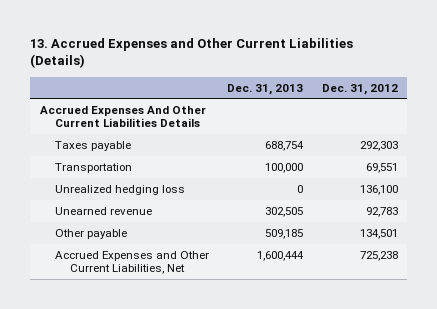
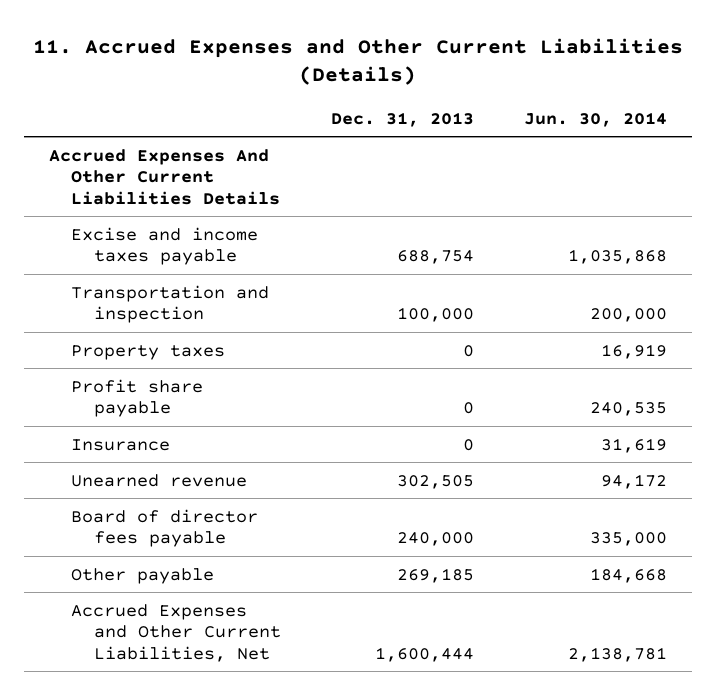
- 13. Accrued Expenses and Other Current Liabilities (Details)
+ 11. Accrued Expenses and Other Current Liabilities (Details)
- | Dec. 31, 2013 | Dec. 31, 2012
+ | Dec. 31, 2013 | Jun. 30, 2014
- Taxes payable | 688,754 | 292,303
- Transportation | 100,000 | 69,551
- Unrealized hedging loss | 0 | 136,100
+ Excise and income taxes payable | 688,754 | 1,035,868
+ Transportation and inspection | 100,000 | 200,000
+ Property taxes | 0 | 16,919
+ Profit share payable | 0 | 240,535
+ Insurance | 0 | 31,619
- Other payable | 509,185 | 134,501
+ Board of director fees payable | 240,000 | 335,000
+ Other payable | 269,185 | 184,668

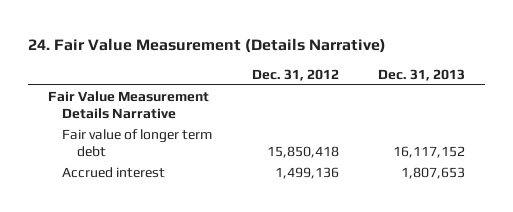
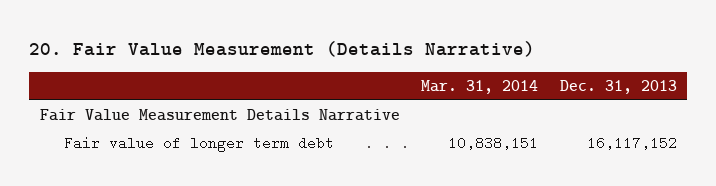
- 24. Fair Value Measurement (Details Narrative)
+ 20. Fair Value Measurement (Details Narrative)
- | Dec. 31, 2012 | Dec. 31, 2013
+ | Mar. 31, 2014 | Dec. 31, 2013
- Accrued interest | 1,499,136 | 1,807,653

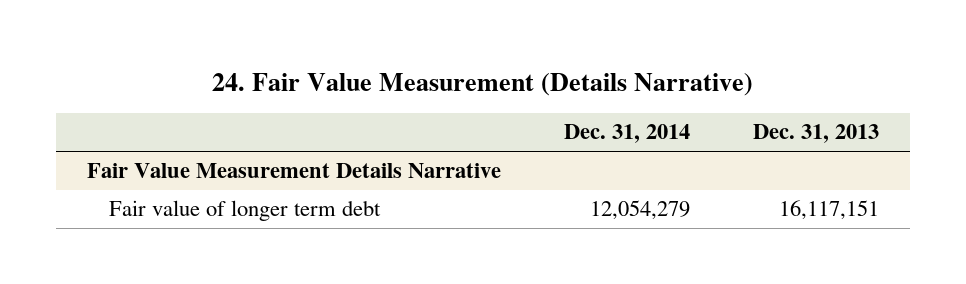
- 20. Fair Value Measurement (Details Narrative)
+ 24. Fair Value Measurement (Details Narrative)
- | Mar. 31, 2014 | Dec. 31, 2013
+ | Dec. 31, 2014 | Dec. 31, 2013
- Fair value of longer term debt | 10,838,151 | 16,117,152
+ Fair value of longer term debt | 12,054,279 | 16,117,151

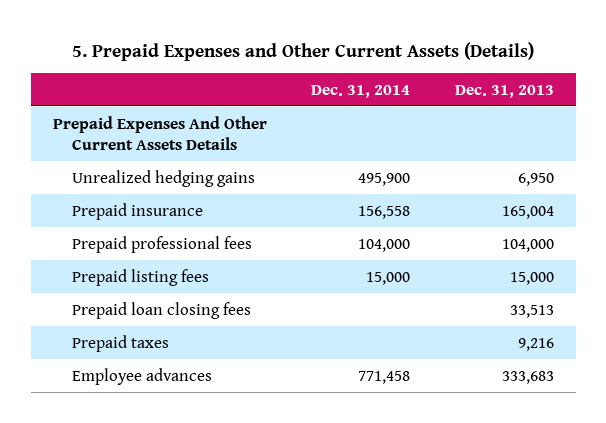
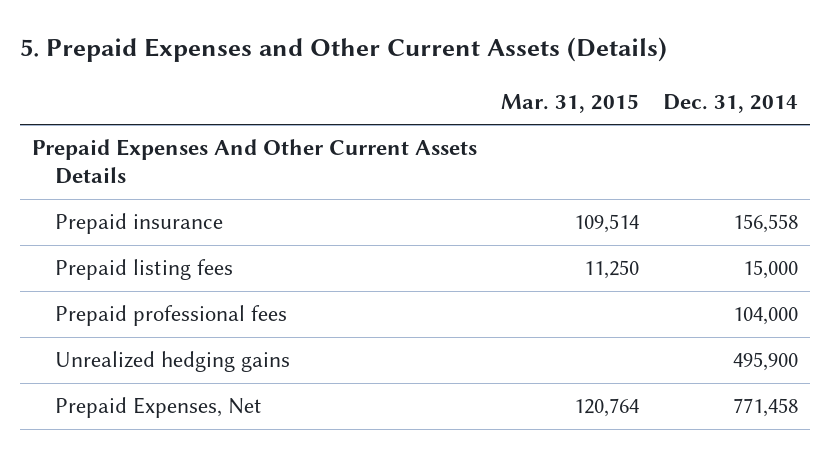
- | Dec. 31, 2014 | Dec. 31, 2013
+ | Mar. 31, 2015 | Dec. 31, 2014
- Prepaid loan closing fees | | 33,513
- Prepaid taxes | | 9,216
- Employee advances | 771,458 | 333,683
moved down: Prepaid professional fees | | 104,000
moved down: Unrealized hedging gains | | 495,900
+ Prepaid Expenses, Net | 120,764 | 771,458

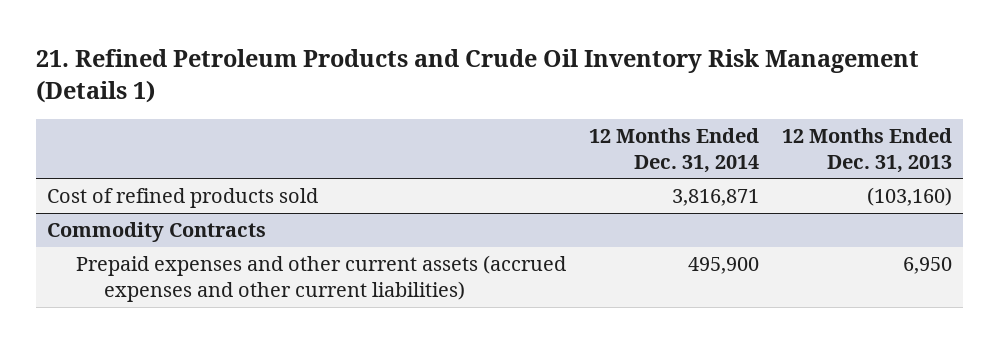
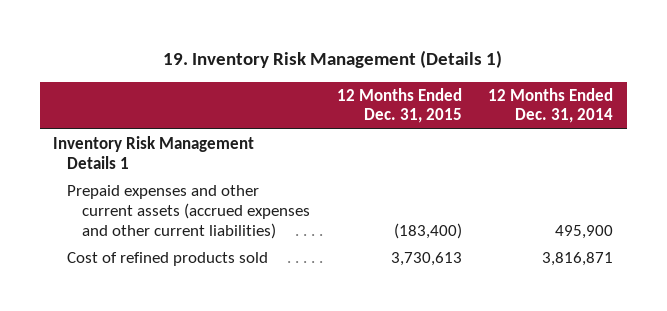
- 21. Refined Petroleum Products and Crude Oil Inventory Risk Management (Details 1)
+ 19. Inventory Risk Management (Details 1)
- | 12 Months Ended Dec. 31, 2014 | 12 Months Ended Dec. 31, 2013
+ | 12 Months Ended Dec. 31, 2015 | 12 Months Ended Dec. 31, 2014
- Commodity Contracts
+ Inventory Risk Management Details 1
moved down: Cost of refined products sold | 3,730,613 | 3,816,871

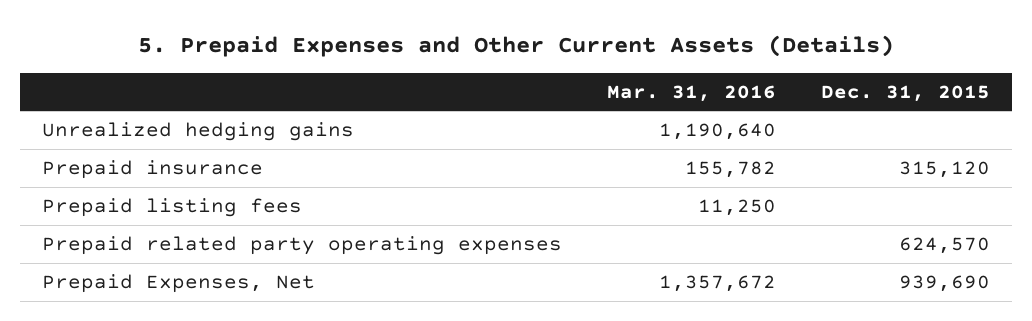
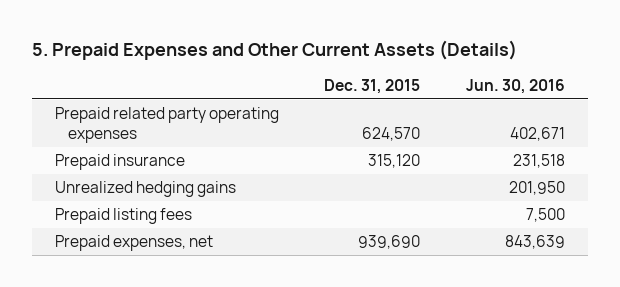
- | Mar. 31, 2016 | Dec. 31, 2015
+ | Dec. 31, 2015 | Jun. 30, 2016
moved up: Prepaid related party operating expenses | 624,570 | 402,671
moved down: Unrealized hedging gains | | 201,950
- Prepaid Expenses, Net | 1,357,672 | 939,690
+ Prepaid expenses, net | 939,690 | 843,639

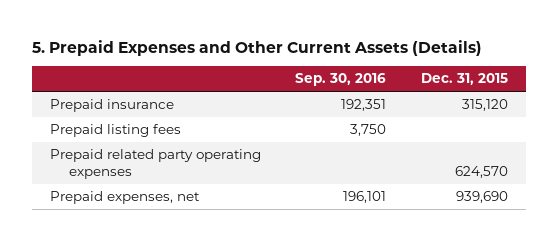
- | Dec. 31, 2015 | Jun. 30, 2016
+ | Sep. 30, 2016 | Dec. 31, 2015
- Unrealized hedging gains | | 201,950
moved down: Prepaid related party operating expenses | | 624,570

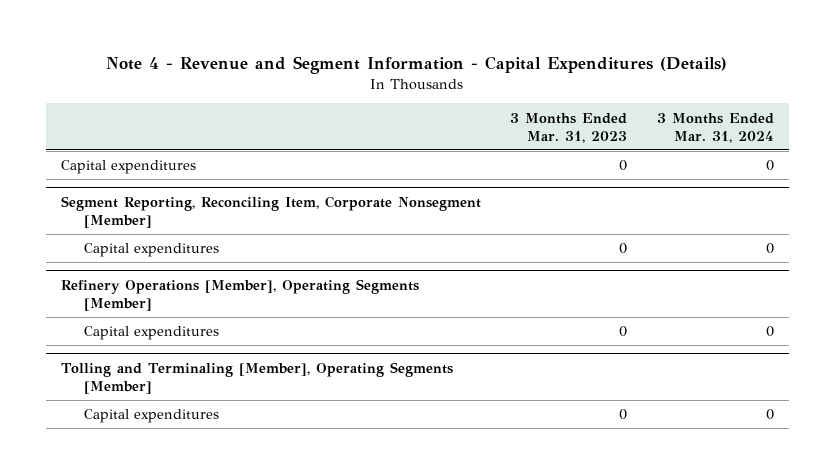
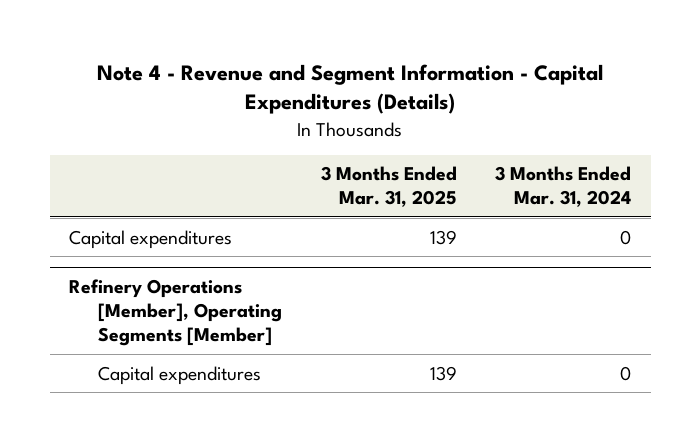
- | 3 Months Ended Mar. 31, 2023 | 3 Months Ended Mar. 31, 2024
+ | 3 Months Ended Mar. 31, 2025 | 3 Months Ended Mar. 31, 2024
- Segment Reporting, Reconciling Item, Corporate Nonsegment [Member]
- Capital expenditures | 0 | 0
- Tolling and Terminaling [Member], Operating Segments [Member]
- Capital expenditures | 0 | 0

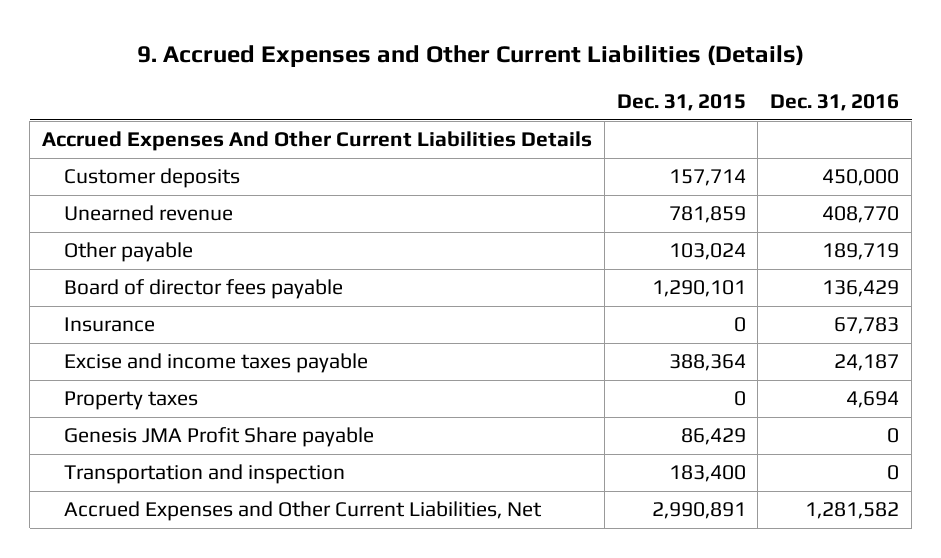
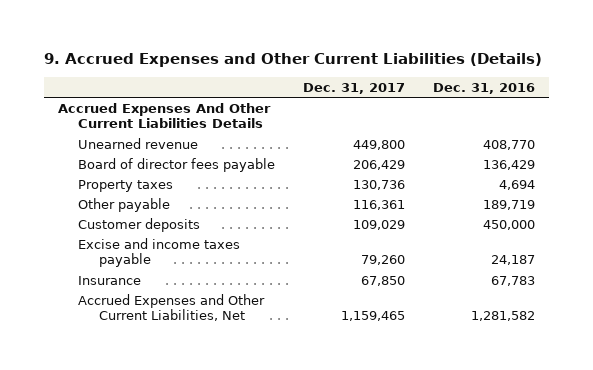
- | Dec. 31, 2015 | Dec. 31, 2016
+ | Dec. 31, 2017 | Dec. 31, 2016
- Genesis JMA Profit Share payable | 86,429 | 0
- Transportation and inspection | 183,400 | 0
moved down: Other payable | 116,361 | 189,719
moved down: Customer deposits | 109,029 | 450,000
moved down: Excise and income taxes payable | 79,260 | 24,187
moved down: Insurance | 67,850 | 67,783

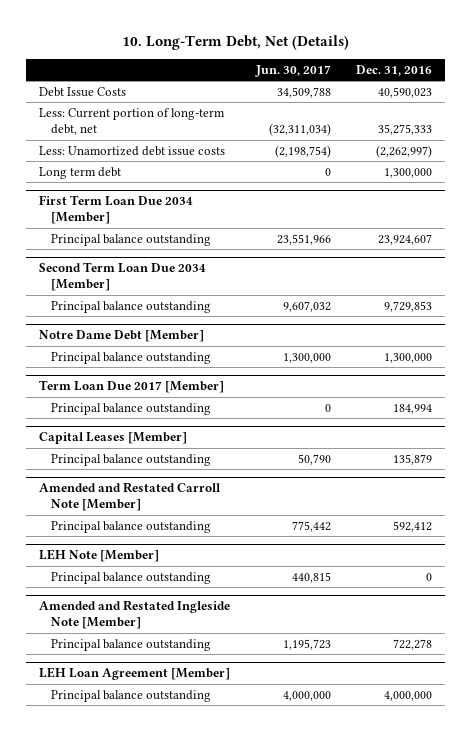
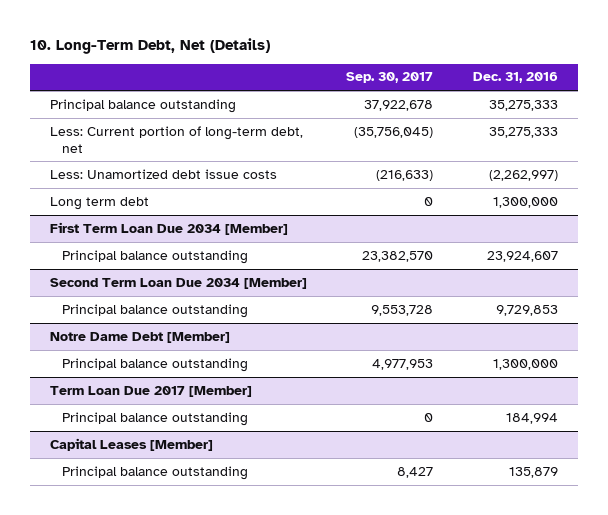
- | Jun. 30, 2017 | Dec. 31, 2016
+ | Sep. 30, 2017 | Dec. 31, 2016
- Debt Issue Costs | 34,509,788 | 40,590,023
+ Principal balance outstanding | 37,922,678 | 35,275,333
- Amended and Restated Carroll Note [Member]
- Principal balance outstanding | 775,442 | 592,412
- LEH Note [Member]
- Principal balance outstanding | 440,815 | 0
- Amended and Restated Ingleside Note [Member]
- Principal balance outstanding | 1,195,723 | 722,278
- LEH Loan Agreement [Member]
- Principal balance outstanding | 4,000,000 | 4,000,000

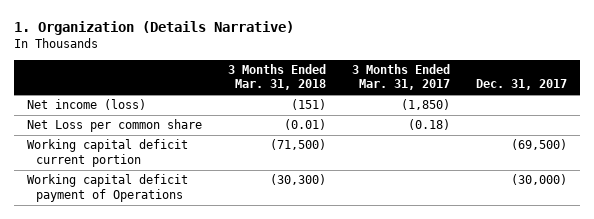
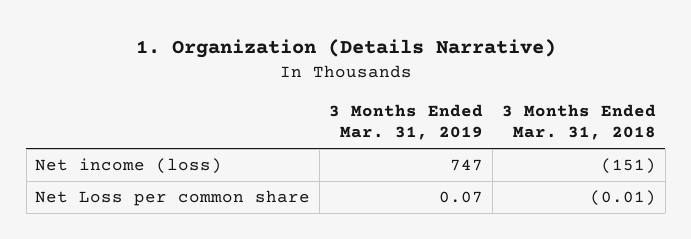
- | 3 Months Ended Mar. 31, 2018 | 3 Months Ended Mar. 31, 2017 | Dec. 31, 2017
+ | 3 Months Ended Mar. 31, 2019 | 3 Months Ended Mar. 31, 2018
- Working capital deficit current portion | (71,500) | | (69,500)
- Working capital deficit payment of Operations | (30,300) | | (30,000)

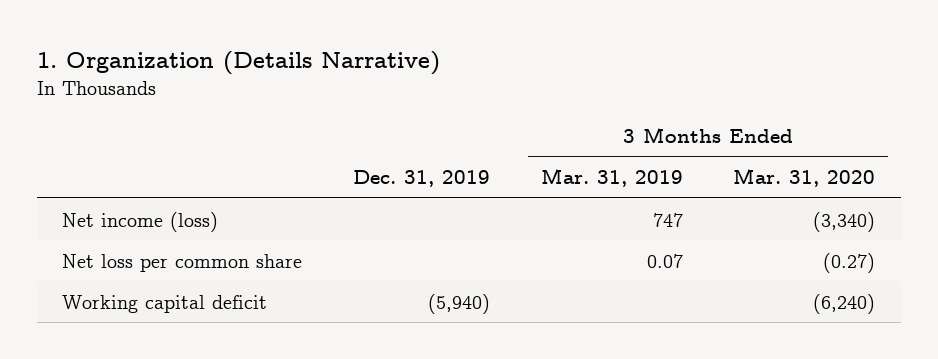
- | 3 Months Ended Mar. 31, 2019 | 3 Months Ended Mar. 31, 2018
+ | Dec. 31, 2019 | 3 Months Ended Mar. 31, 2019 | 3 Months Ended Mar. 31, 2020
- Net Loss per common share | 0.07 | (0.01)
+ Net loss per common share | | 0.07 | (0.27)
+ Working capital deficit | (5,940) | | (6,240)

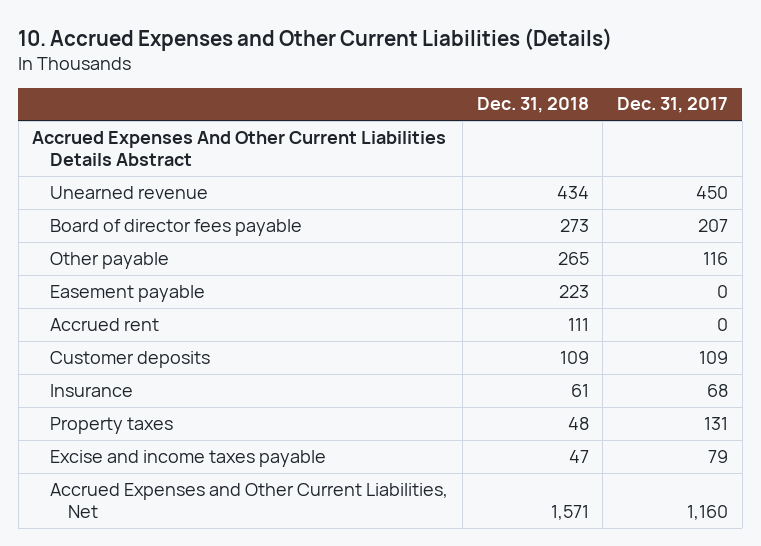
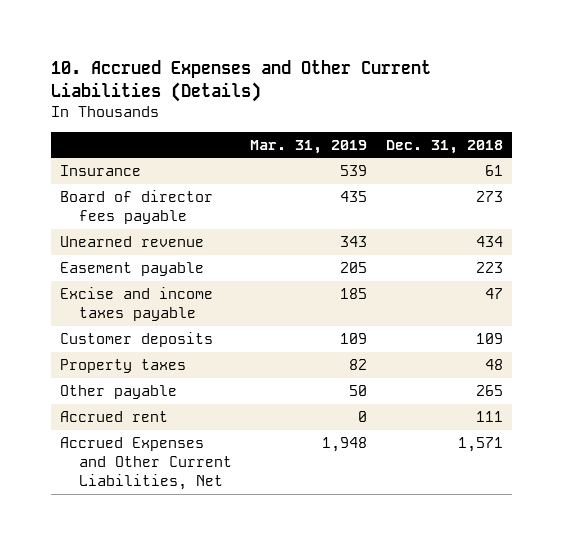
- | Dec. 31, 2018 | Dec. 31, 2017
+ | Mar. 31, 2019 | Dec. 31, 2018
- Accrued Expenses And Other Current Liabilities Details Abstract
moved up: Insurance | 539 | 61
moved down: Unearned revenue | 343 | 434
moved up: Excise and income taxes payable | 185 | 47
moved down: Other payable | 50 | 265
moved down: Accrued rent | 0 | 111

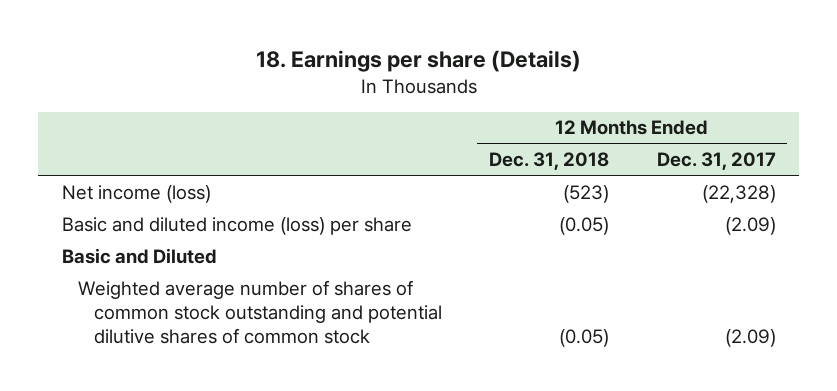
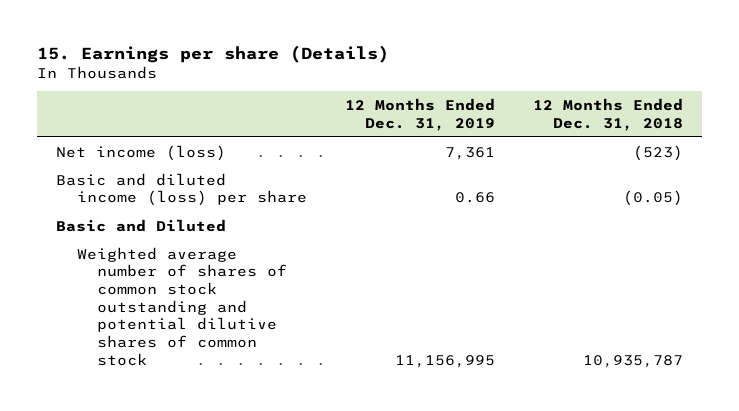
- 18. Earnings per share (Details)
+ 15. Earnings per share (Details)
- | 12 Months Ended Dec. 31, 2018 | 12 Months Ended Dec. 31, 2017
+ | 12 Months Ended Dec. 31, 2019 | 12 Months Ended Dec. 31, 2018
- Weighted average number of shares of common stock outstanding and potential dilutive shares of common stock | (0.05) | (2.09)
+ Weighted average number of shares of common stock outstanding and potential dilutive shares of common stock | 11,156,995 | 10,935,787

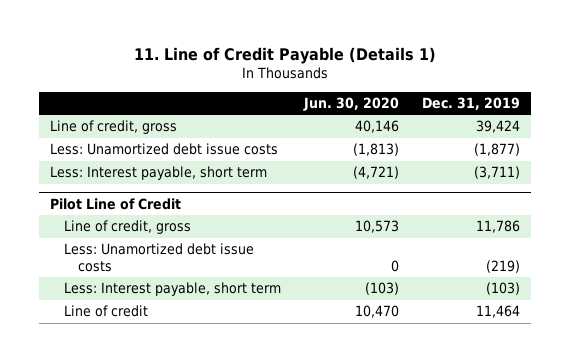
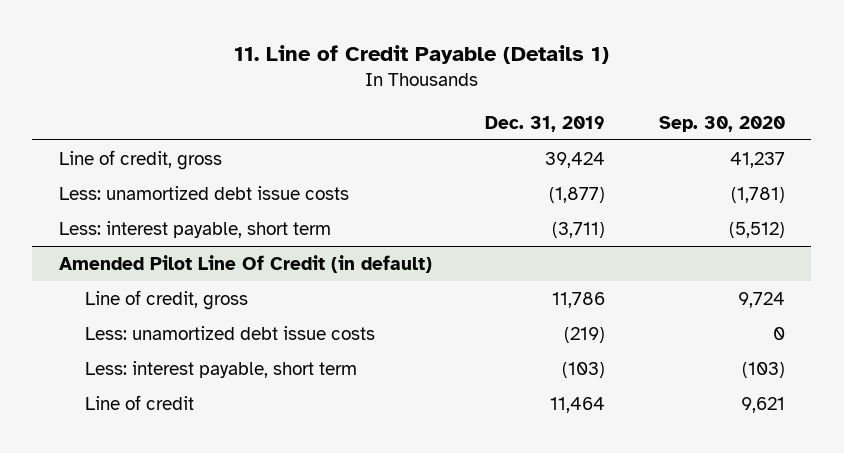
- | Jun. 30, 2020 | Dec. 31, 2019
+ | Dec. 31, 2019 | Sep. 30, 2020
- Less: Unamortized debt issue costs | (1,813) | (1,877)
- Less: Interest payable, short term | (4,721) | (3,711)
- Pilot Line of Credit
+ Less: unamortized debt issue costs | (1,877) | (1,781)
+ Less: interest payable, short term | (3,711) | (5,512)
+ Amended Pilot Line Of Credit (in default)
- Less: Unamortized debt issue costs | 0 | (219)
- Less: Interest payable, short term | (103) | (103)
+ Less: unamortized debt issue costs | (219) | 0
+ Less: interest payable, short term | (103) | (103)

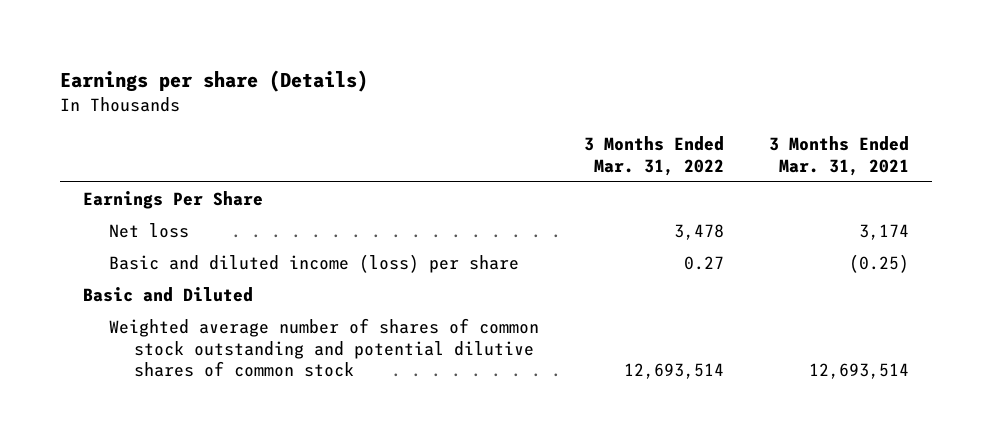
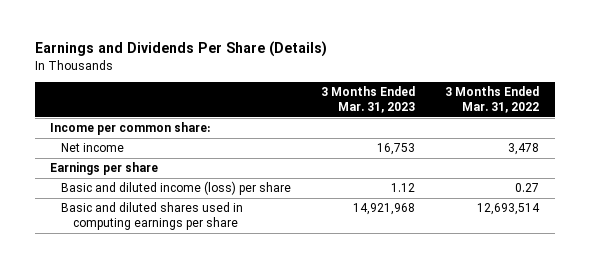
- Earnings per share (Details)
+ Earnings and Dividends Per Share (Details)
- | 3 Months Ended Mar. 31, 2022 | 3 Months Ended Mar. 31, 2021
+ | 3 Months Ended Mar. 31, 2023 | 3 Months Ended Mar. 31, 2022
- Earnings Per Share
- Net loss | 3,478 | 3,174
+ Income per common share:
+ Net income | 16,753 | 3,478
+ Earnings per share
- Basic and Diluted
- Weighted average number of shares of common stock outstanding and potential dilutive shares of common stock | 12,693,514 | 12,693,514
+ Basic and diluted shares used in computing earnings per share | 14,921,968 | 12,693,514

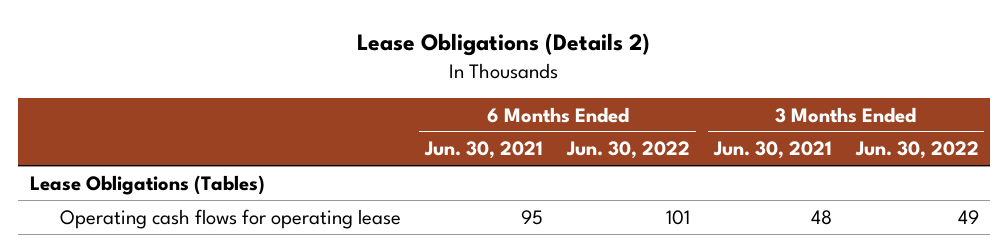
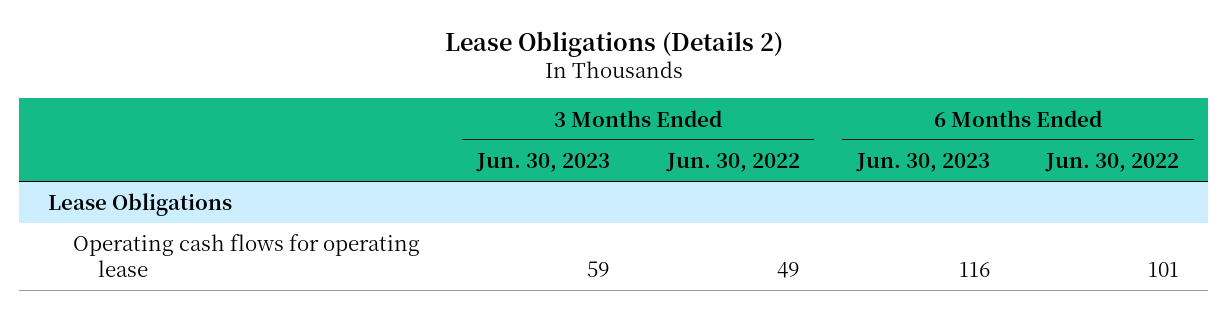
- | 6 Months Ended Jun. 30, 2021 | 6 Months Ended Jun. 30, 2022 | 3 Months Ended Jun. 30, 2021 | 3 Months Ended Jun. 30, 2022
+ | 3 Months Ended Jun. 30, 2023 | 3 Months Ended Jun. 30, 2022 | 6 Months Ended Jun. 30, 2023 | 6 Months Ended Jun. 30, 2022
- Lease Obligations (Tables)
+ Lease Obligations

